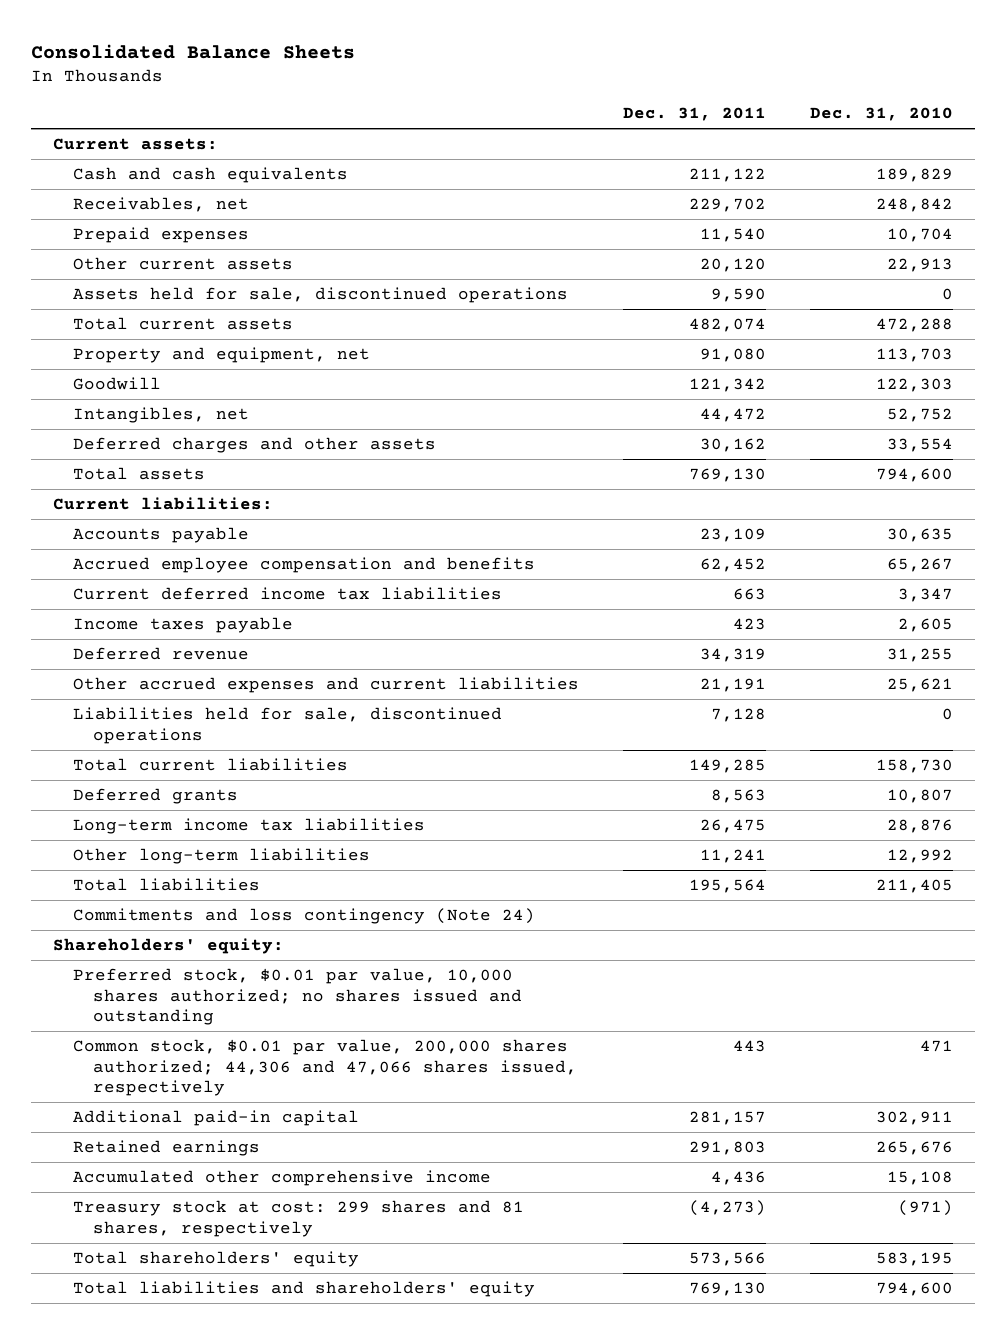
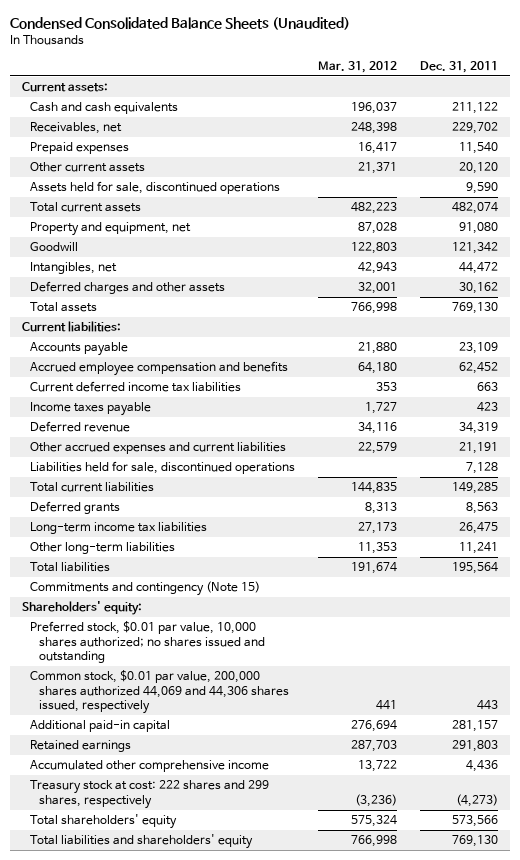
- Consolidated Balance Sheets
+ Condensed Consolidated Balance Sheets (Unaudited)
- | Dec. 31, 2011 | Dec. 31, 2010
+ | Mar. 31, 2012 | Dec. 31, 2011
- Commitments and loss contingency (Note 24)
+ Commitments and contingency (Note 15)
- Common stock, $0.01 par value, 200,000 shares authorized; 44,306 and 47,066 shares issued, respectively | 443 | 471
+ Common stock, $0.01 par value, 200,000 shares authorized 44,069 and 44,306 shares issued, respectively | 441 | 443
- Treasury stock at cost: 299 shares and 81 shares, respectively | (4,273) | (971)
+ Treasury stock at cost: 222 shares and 299 shares, respectively | (3,236) | (4,273)

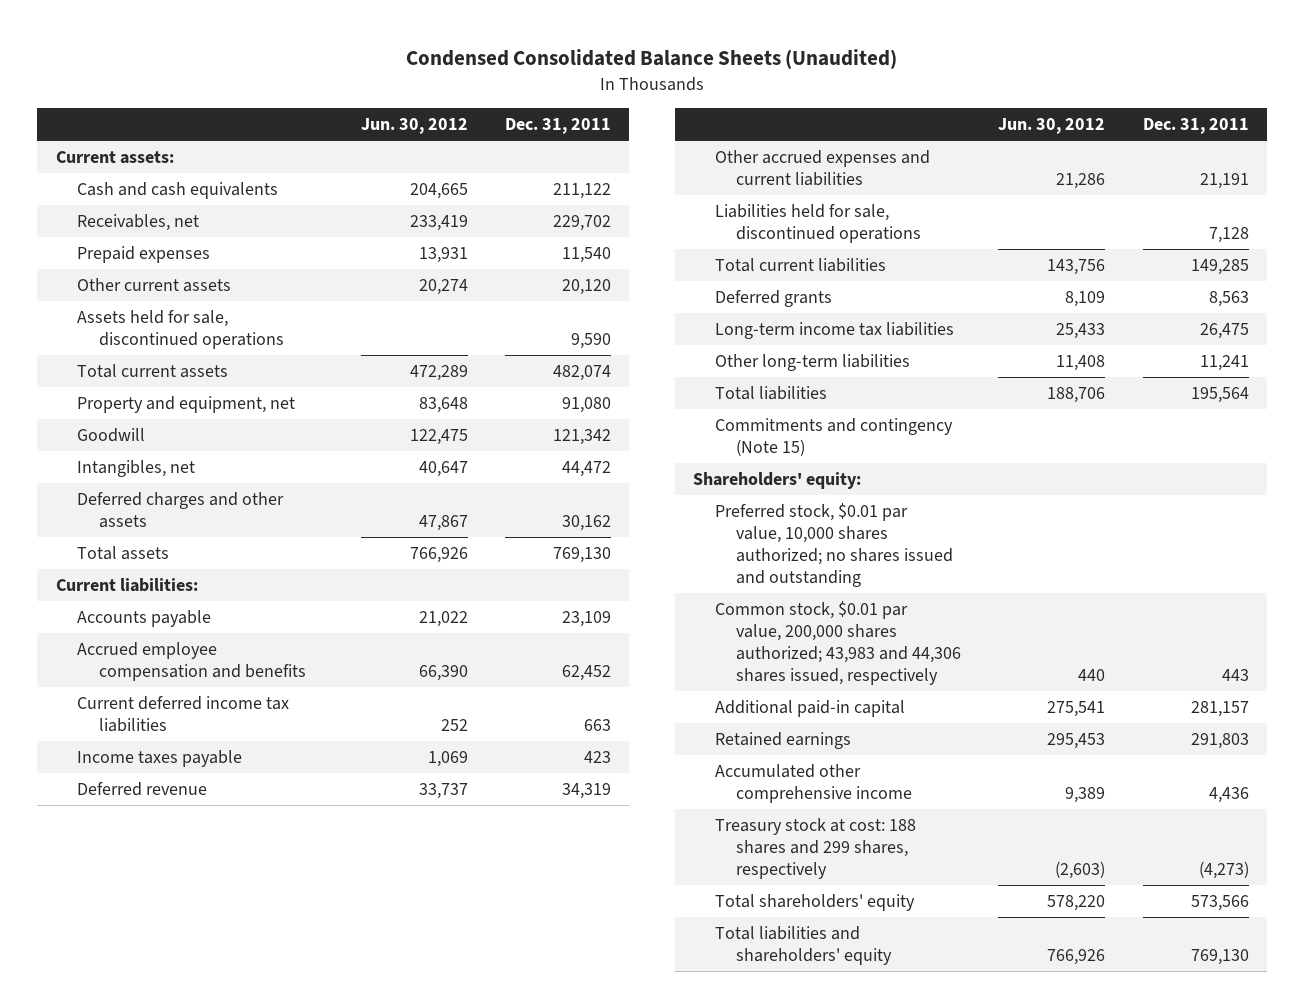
- | Mar. 31, 2012 | Dec. 31, 2011
+ | Jun. 30, 2012 | Dec. 31, 2011
- Common stock, $0.01 par value, 200,000 shares authorized 44,069 and 44,306 shares issued, respectively | 441 | 443
+ Common stock, $0.01 par value, 200,000 shares authorized; 43,983 and 44,306 shares issued, respectively | 440 | 443
- Treasury stock at cost: 222 shares and 299 shares, respectively | (3,236) | (4,273)
+ Treasury stock at cost: 188 shares and 299 shares, respectively | (2,603) | (4,273)

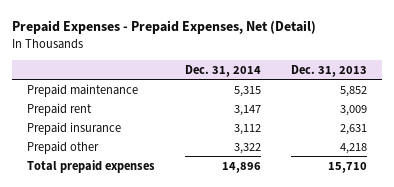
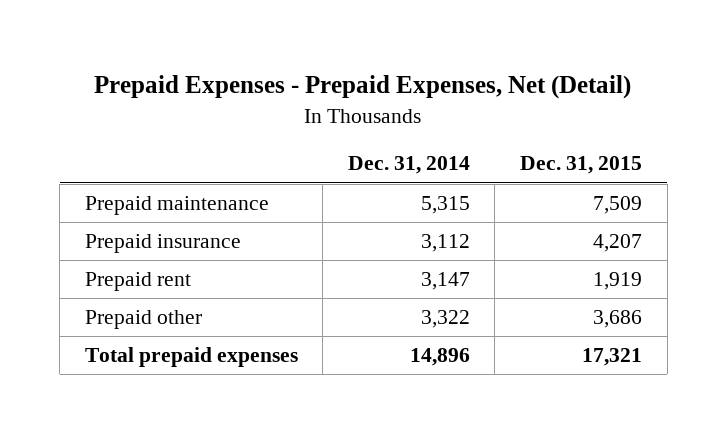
- | Dec. 31, 2014 | Dec. 31, 2013
+ | Dec. 31, 2014 | Dec. 31, 2015
moved down: Prepaid rent | 3,147 | 1,919

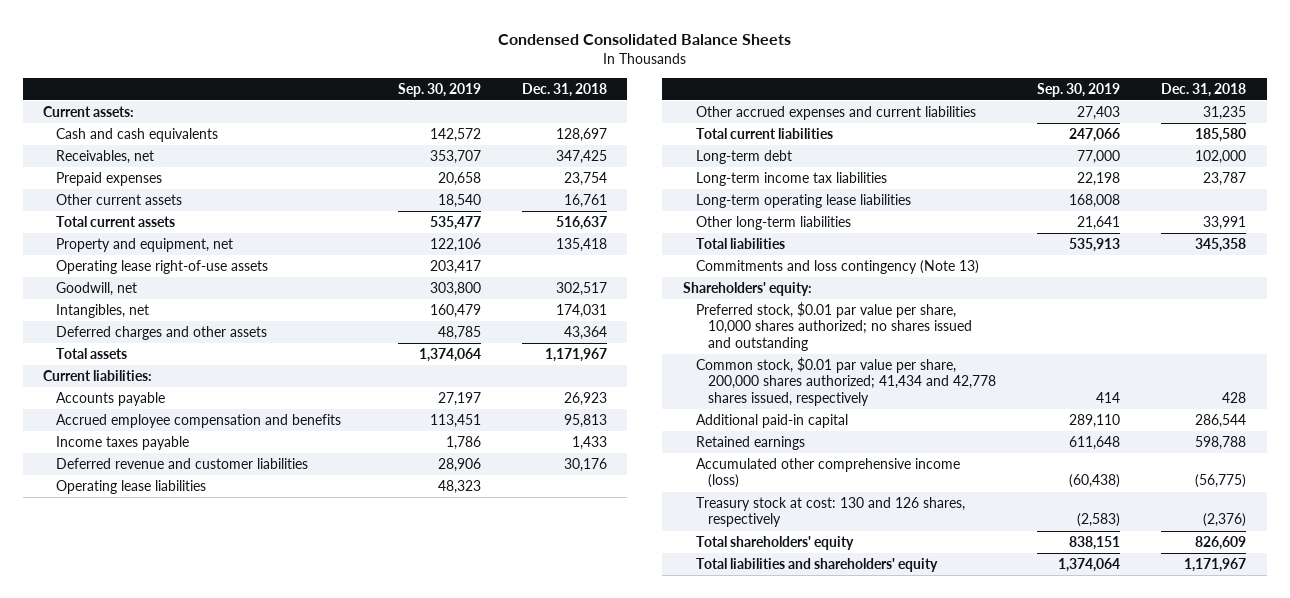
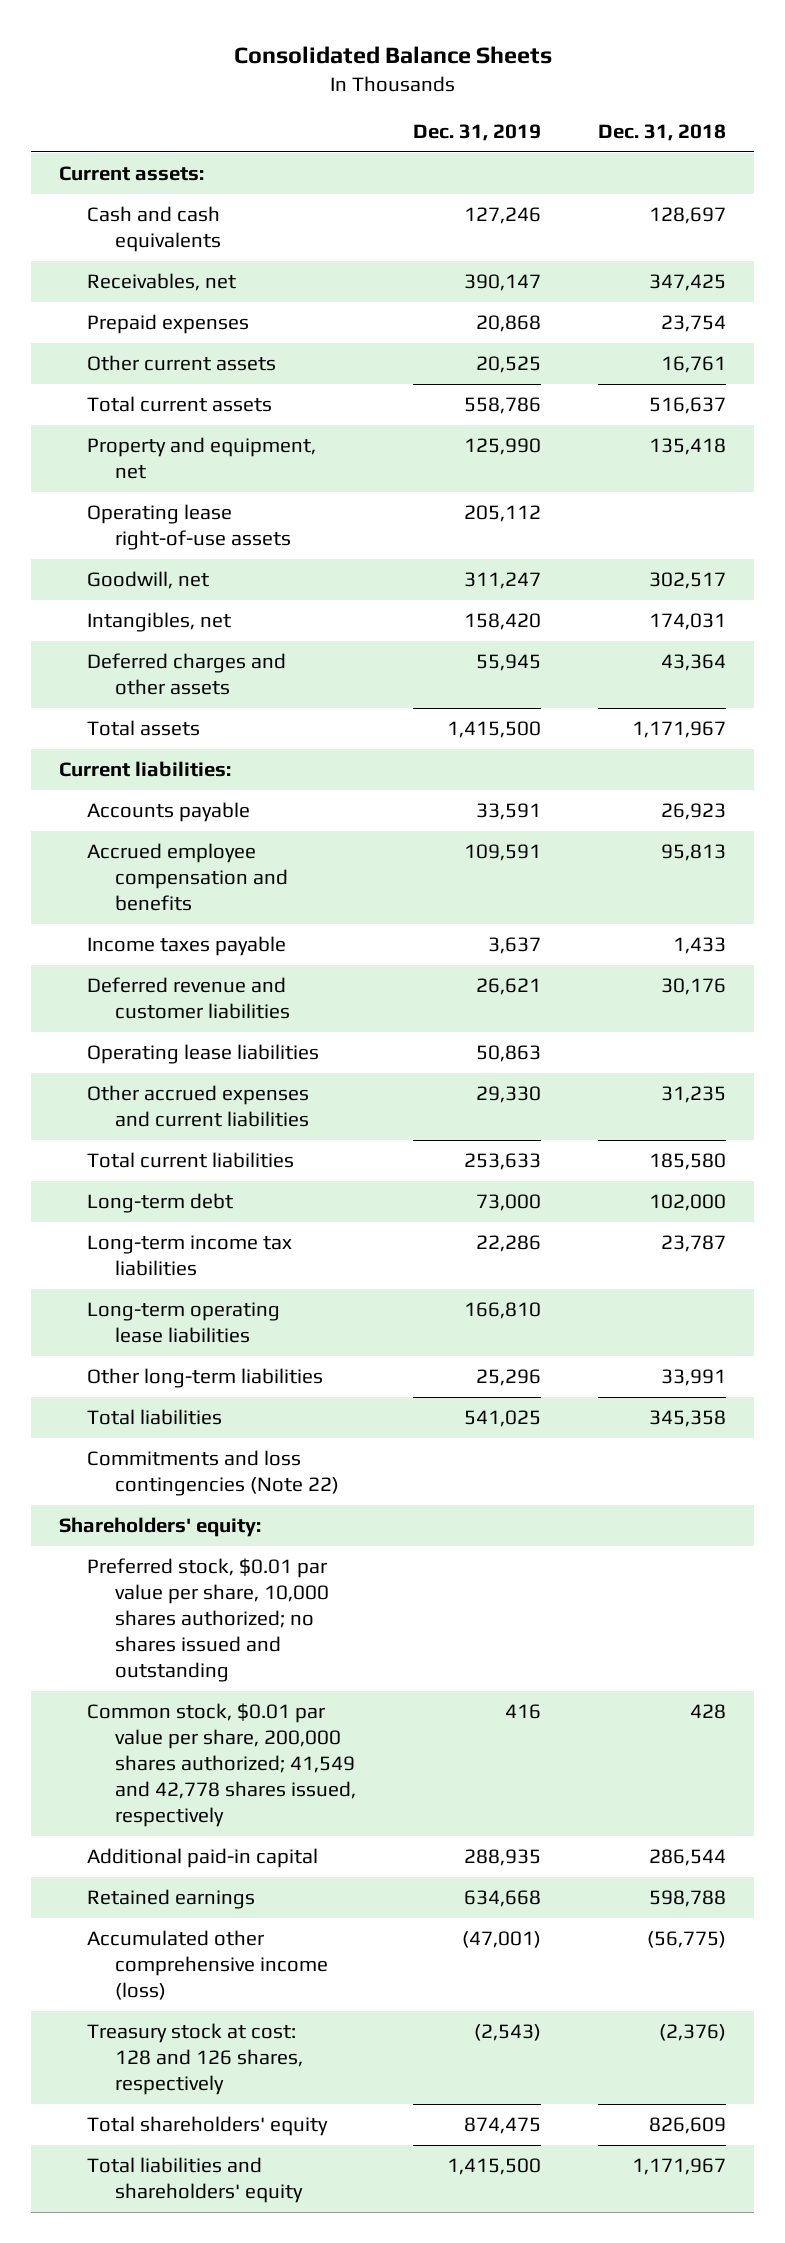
- Condensed Consolidated Balance Sheets
+ Consolidated Balance Sheets
- | Sep. 30, 2019 | Dec. 31, 2018
+ | Dec. 31, 2019 | Dec. 31, 2018
- Commitments and loss contingency (Note 13)
+ Commitments and loss contingencies (Note 22)
- Common stock, $0.01 par value per share, 200,000 shares authorized; 41,434 and 42,778 shares issued, respectively | 414 | 428
+ Common stock, $0.01 par value per share, 200,000 shares authorized; 41,549 and 42,778 shares issued, respectively | 416 | 428
- Treasury stock at cost: 130 and 126 shares, respectively | (2,583) | (2,376)
+ Treasury stock at cost: 128 and 126 shares, respectively | (2,543) | (2,376)

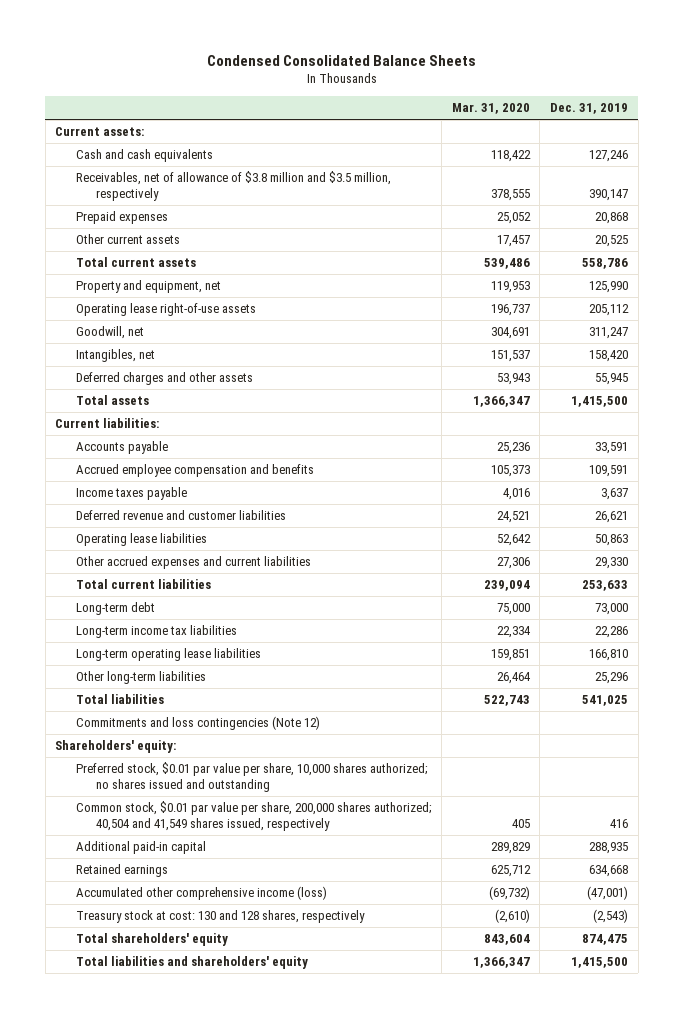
- Consolidated Balance Sheets
+ Condensed Consolidated Balance Sheets
- | Dec. 31, 2019 | Dec. 31, 2018
+ | Mar. 31, 2020 | Dec. 31, 2019
- Receivables, net | 390,147 | 347,425
+ Receivables, net of allowance of $3.8 million and $3.5 million, respectively | 378,555 | 390,147
- Commitments and loss contingencies (Note 22)
+ Commitments and loss contingencies (Note 12)
- Common stock, $0.01 par value per share, 200,000 shares authorized; 41,549 and 42,778 shares issued, respectively | 416 | 428
+ Common stock, $0.01 par value per share, 200,000 shares authorized; 40,504 and 41,549 shares issued, respectively | 405 | 416
- Treasury stock at cost: 128 and 126 shares, respectively | (2,543) | (2,376)
+ Treasury stock at cost: 130 and 128 shares, respectively | (2,610) | (2,543)

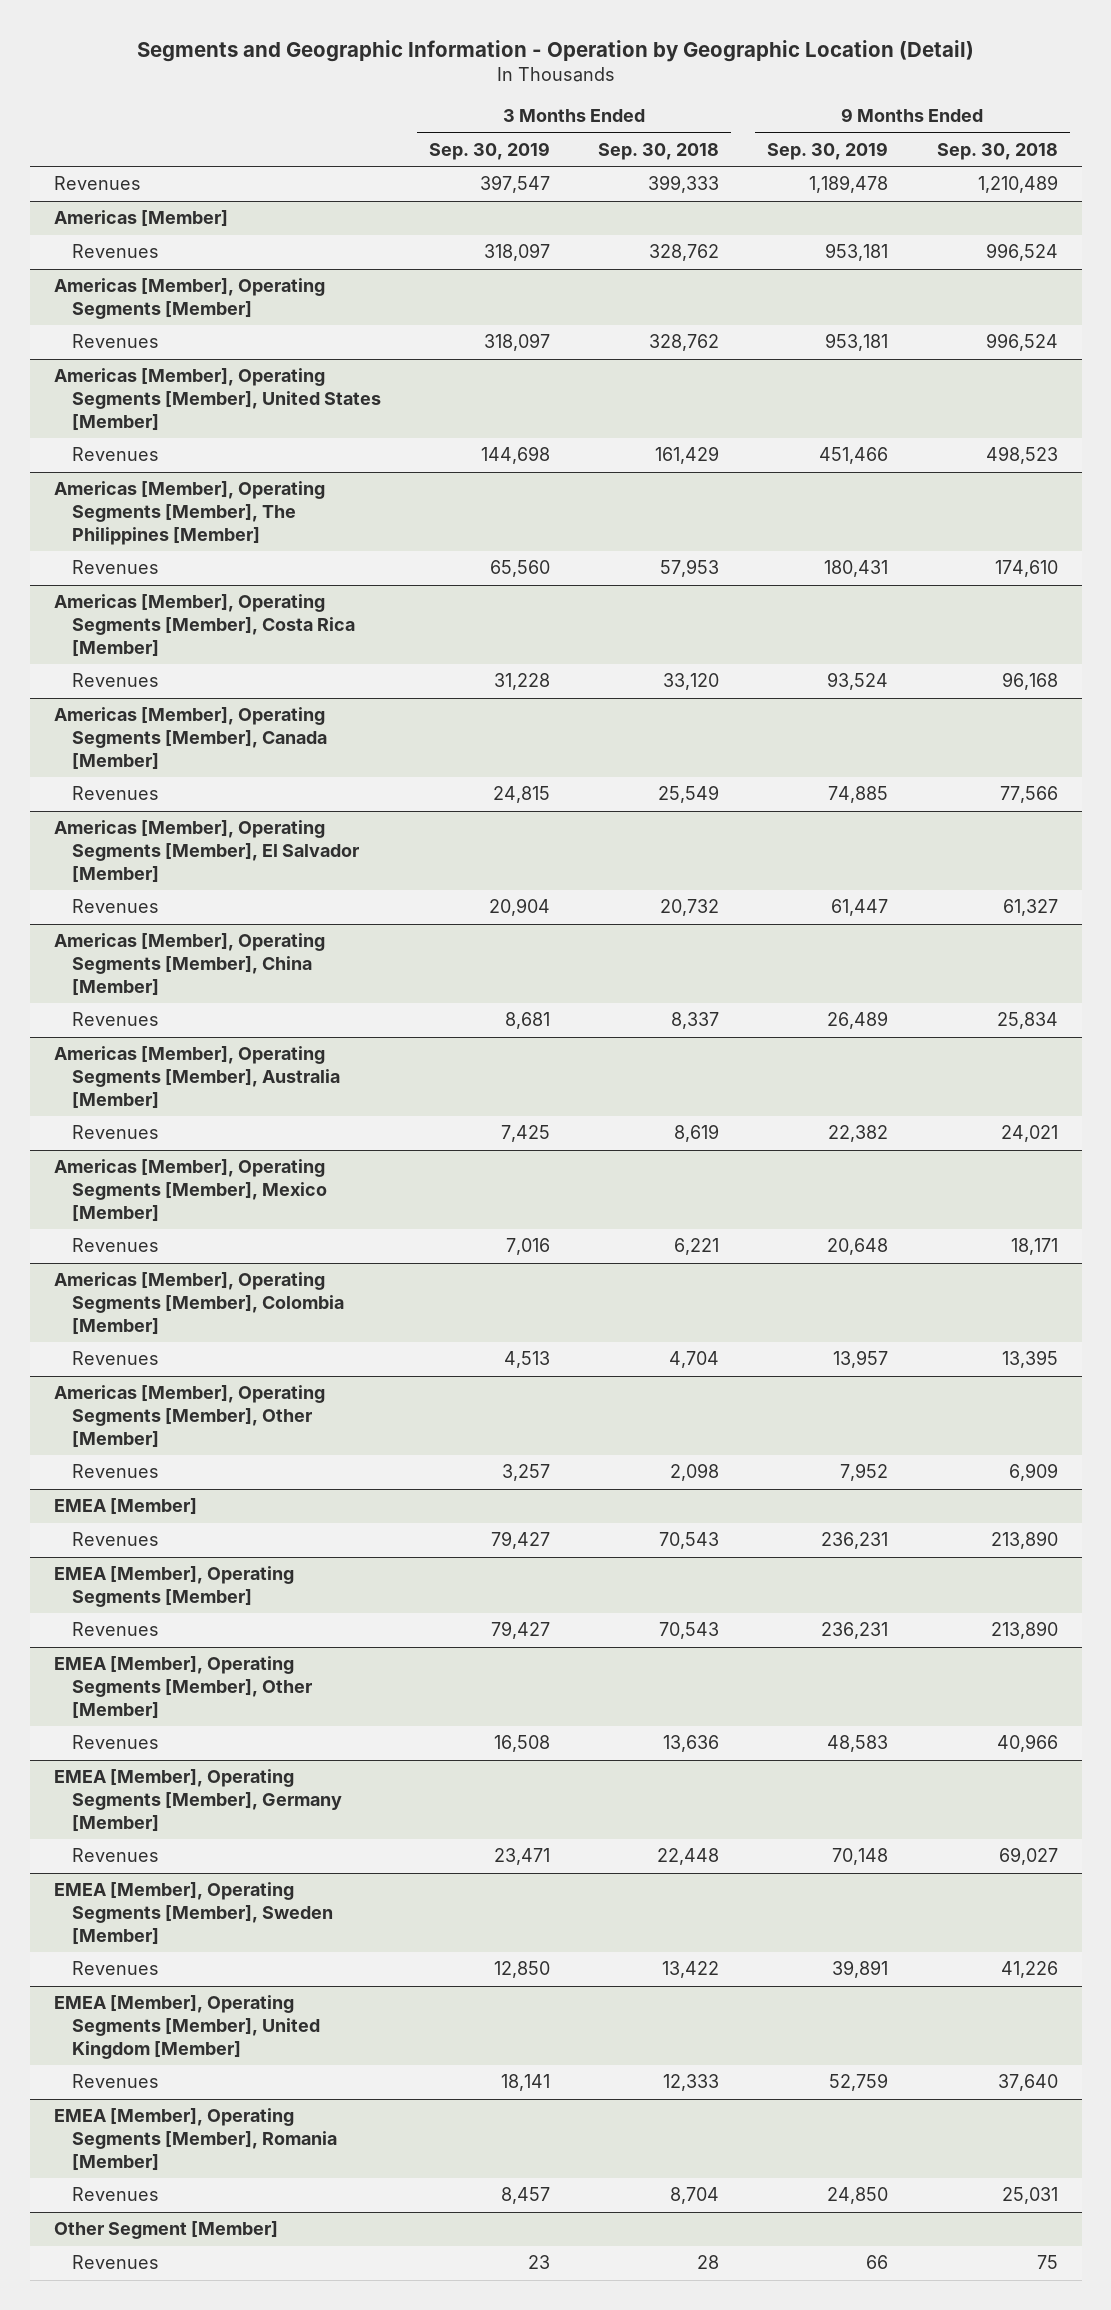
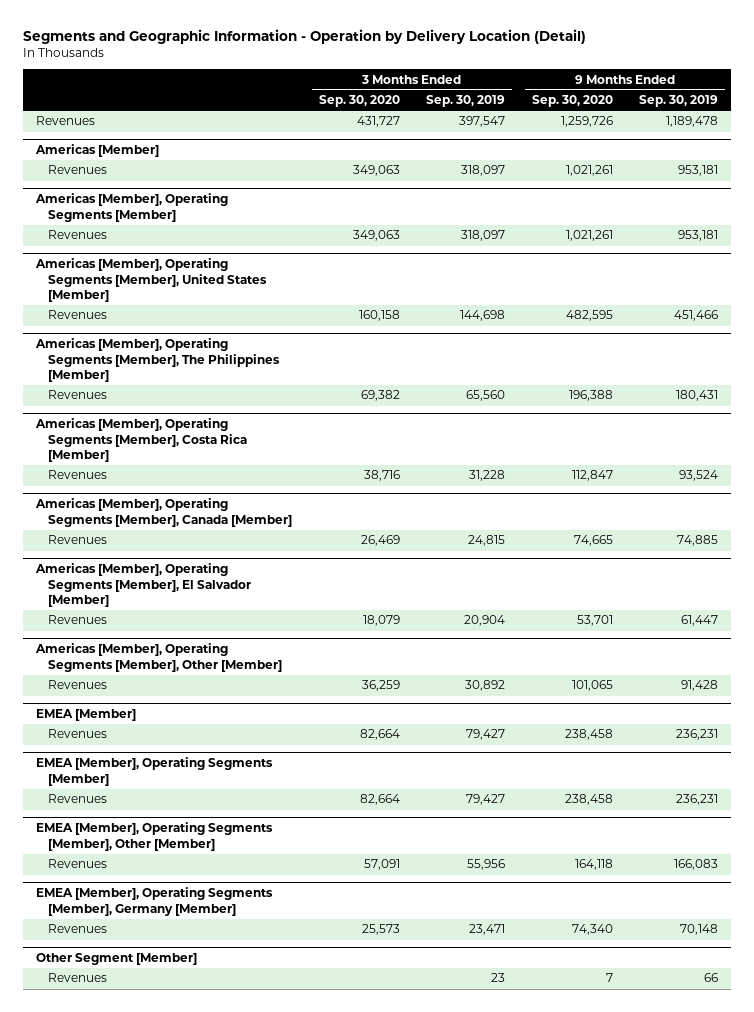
- Segments and Geographic Information - Operation by Geographic Location (Detail)
+ Segments and Geographic Information - Operation by Delivery Location (Detail)
- | 3 Months Ended Sep. 30, 2019 | 3 Months Ended Sep. 30, 2018 | 9 Months Ended Sep. 30, 2019 | 9 Months Ended Sep. 30, 2018
+ | 3 Months Ended Sep. 30, 2020 | 3 Months Ended Sep. 30, 2019 | 9 Months Ended Sep. 30, 2020 | 9 Months Ended Sep. 30, 2019
- Americas [Member], Operating Segments [Member], China [Member]
- Revenues | 8,681 | 8,337 | 26,489 | 25,834
- Americas [Member], Operating Segments [Member], Australia [Member]
- Revenues | 7,425 | 8,619 | 22,382 | 24,021
- Americas [Member], Operating Segments [Member], Mexico [Member]
- Revenues | 7,016 | 6,221 | 20,648 | 18,171
- Americas [Member], Operating Segments [Member], Colombia [Member]
- Revenues | 4,513 | 4,704 | 13,957 | 13,395
@ Americas [Member], Operating Segments [Member], Other [Member]
- Revenues | 3,257 | 2,098 | 7,952 | 6,909
+ Revenues | 36,259 | 30,892 | 101,065 | 91,428
@ EMEA [Member], Operating Segments [Member], Other [Member]
- Revenues | 16,508 | 13,636 | 48,583 | 40,966
+ Revenues | 57,091 | 55,956 | 164,118 | 166,083
- EMEA [Member], Operating Segments [Member], Sweden [Member]
- Revenues | 12,850 | 13,422 | 39,891 | 41,226
- EMEA [Member], Operating Segments [Member], United Kingdom [Member]
- Revenues | 18,141 | 12,333 | 52,759 | 37,640
- EMEA [Member], Operating Segments [Member], Romania [Member]
- Revenues | 8,457 | 8,704 | 24,850 | 25,031

